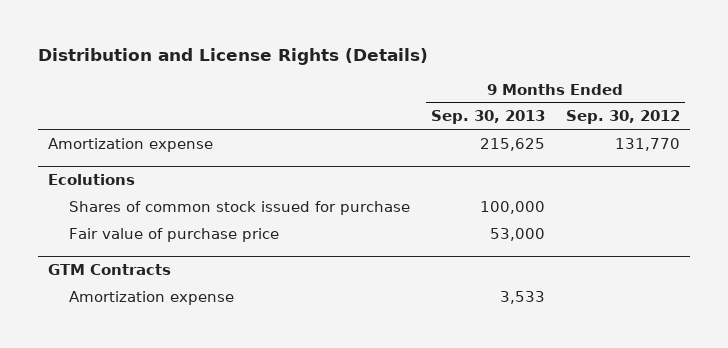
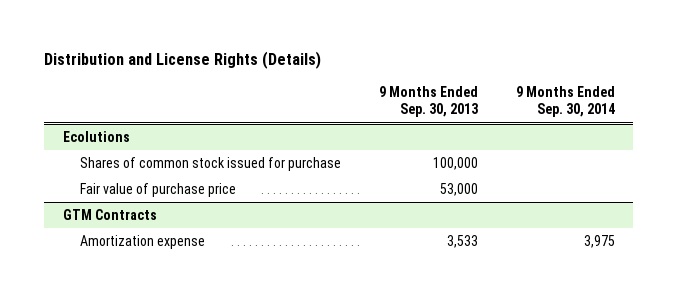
- | 9 Months Ended Sep. 30, 2013 | 9 Months Ended Sep. 30, 2012
+ | 9 Months Ended Sep. 30, 2013 | 9 Months Ended Sep. 30, 2014
- Amortization expense | 215,625 | 131,770

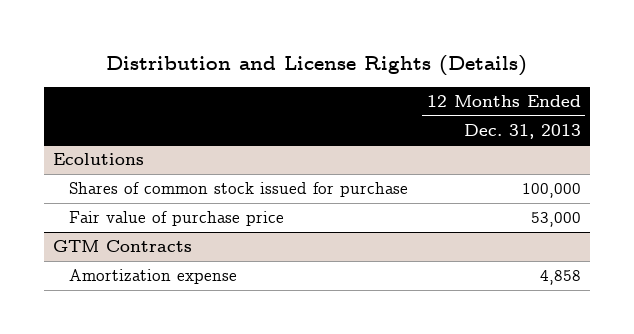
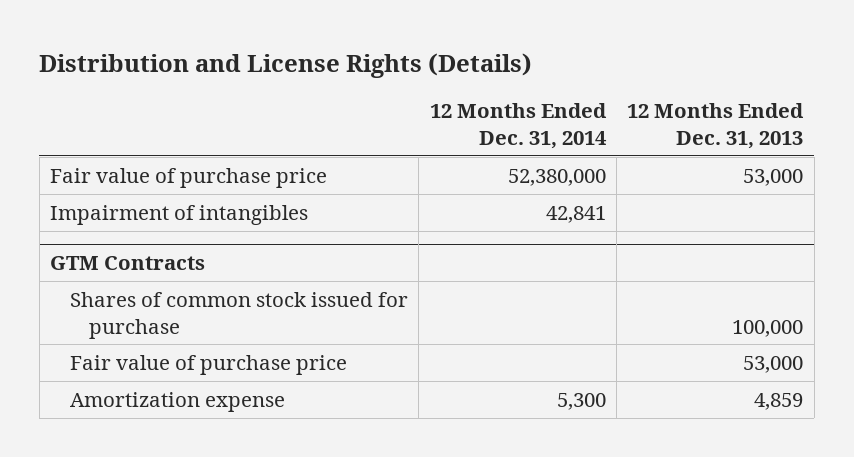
- | 12 Months Ended Dec. 31, 2013
+ | 12 Months Ended Dec. 31, 2014 | 12 Months Ended Dec. 31, 2013
- Ecolutions
- Shares of common stock issued for purchase | 100,000
+ Impairment of intangibles | 42,841 |
@ GTM Contracts
- Amortization expense | 4,858
+ Shares of common stock issued for purchase | | 100,000
+ Fair value of purchase price | | 53,000
+ Amortization expense | 5,300 | 4,859

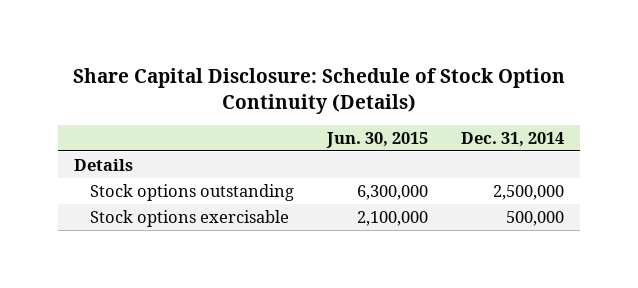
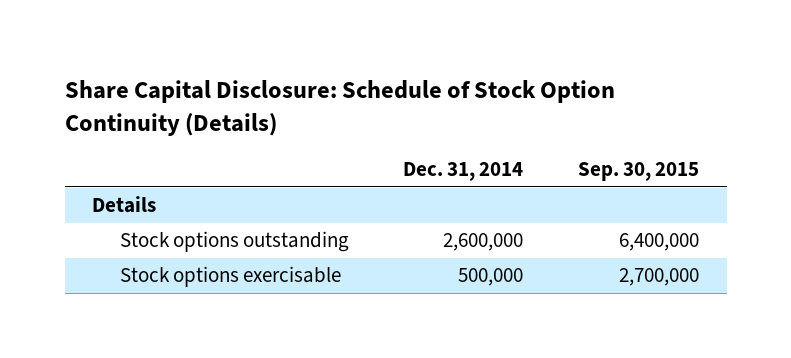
- | Jun. 30, 2015 | Dec. 31, 2014
+ | Dec. 31, 2014 | Sep. 30, 2015
- Stock options outstanding | 6,300,000 | 2,500,000
+ Stock options outstanding | 2,600,000 | 6,400,000

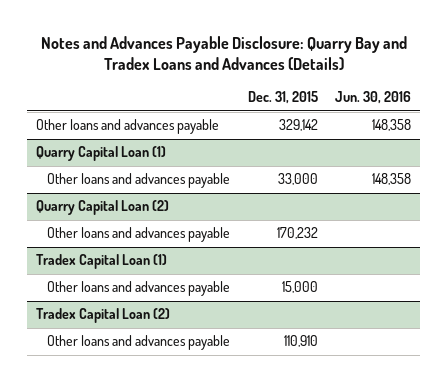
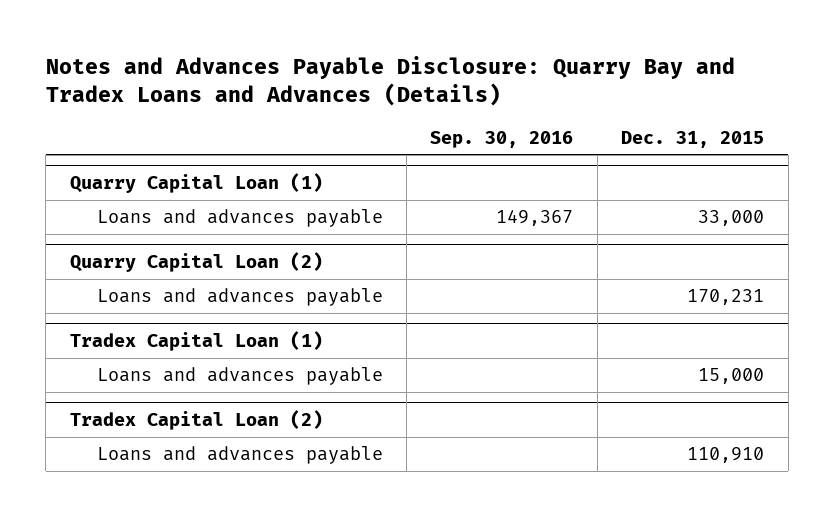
- | Dec. 31, 2015 | Jun. 30, 2016
+ | Sep. 30, 2016 | Dec. 31, 2015
- Other loans and advances payable | 329,142 | 148,358
@ Quarry Capital Loan (1)
- Other loans and advances payable | 33,000 | 148,358
+ Loans and advances payable | 149,367 | 33,000
@ Quarry Capital Loan (2)
- Other loans and advances payable | 170,232 |
+ Loans and advances payable | | 170,231
@ Tradex Capital Loan (1)
- Other loans and advances payable | 15,000 |
+ Loans and advances payable | | 15,000
@ Tradex Capital Loan (2)
- Other loans and advances payable | 110,910 |
+ Loans and advances payable | | 110,910

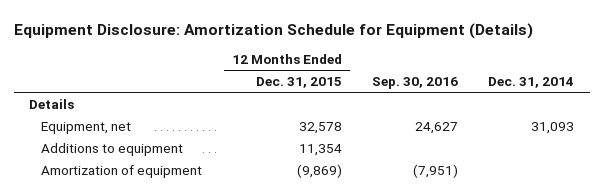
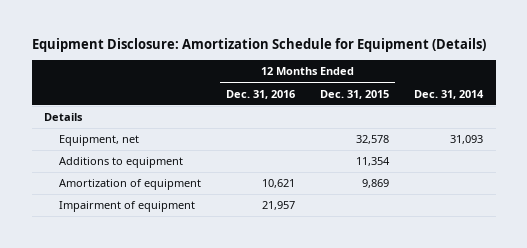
- | 12 Months Ended Dec. 31, 2015 | Sep. 30, 2016 | Dec. 31, 2014
+ | 12 Months Ended Dec. 31, 2016 | 12 Months Ended Dec. 31, 2015 | Dec. 31, 2014
- Amortization of equipment | (9,869) | (7,951) |
+ Amortization of equipment | 10,621 | 9,869 |
+ Impairment of equipment | 21,957 | |

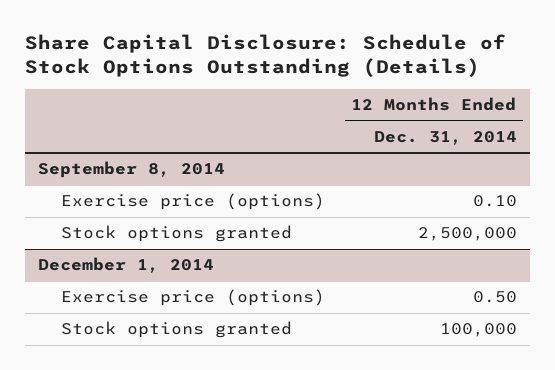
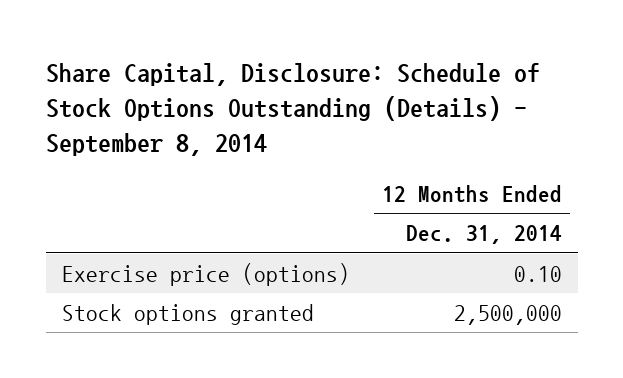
- Share Capital Disclosure: Schedule of Stock Options Outstanding (Details)
+ Share Capital, Disclosure: Schedule of Stock Options Outstanding (Details) - September 8, 2014
- September 8, 2014
- December 1, 2014
- Exercise price (options) | 0.50
- Stock options granted | 100,000

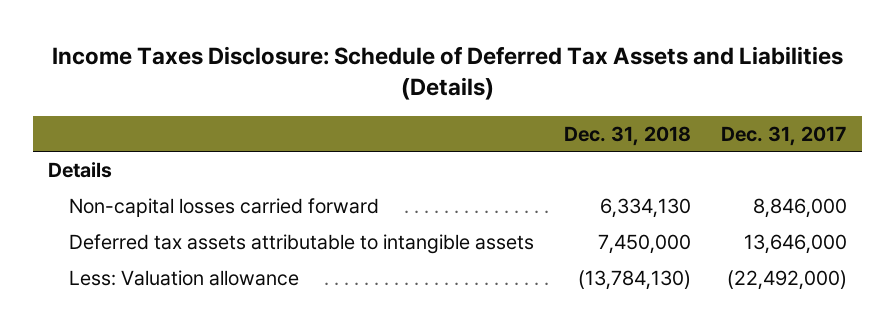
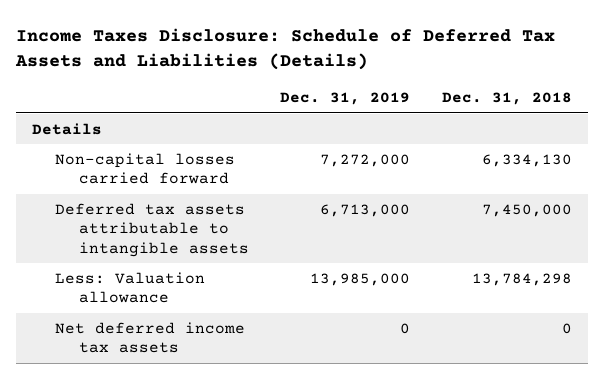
- | Dec. 31, 2018 | Dec. 31, 2017
+ | Dec. 31, 2019 | Dec. 31, 2018
- Less: Valuation allowance | (13,784,130) | (22,492,000)
+ Less: Valuation allowance | 13,985,000 | 13,784,298
+ Net deferred income tax assets | 0 | 0

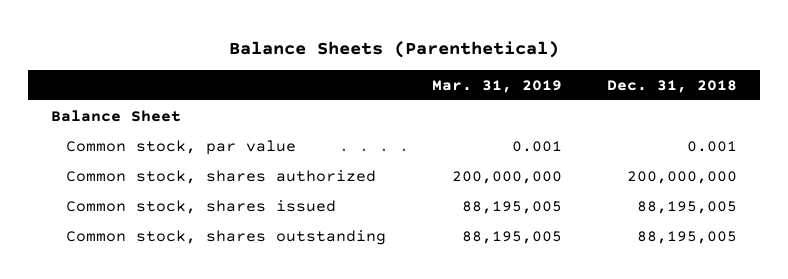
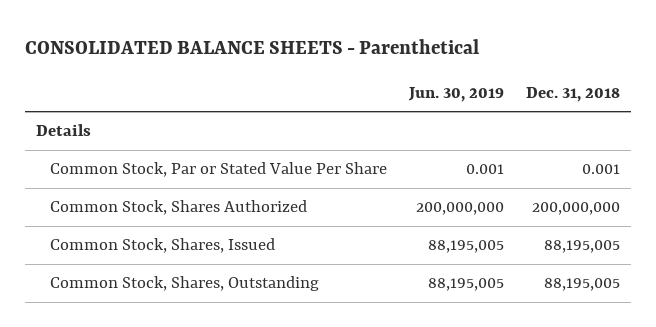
- Balance Sheets (Parenthetical)
+ CONSOLIDATED BALANCE SHEETS - Parenthetical
- | Mar. 31, 2019 | Dec. 31, 2018
+ | Jun. 30, 2019 | Dec. 31, 2018
- Balance Sheet
- Common stock, par value | 0.001 | 0.001
- Common stock, shares authorized | 200,000,000 | 200,000,000
- Common stock, shares issued | 88,195,005 | 88,195,005
- Common stock, shares outstanding | 88,195,005 | 88,195,005
+ Details
+ Common Stock, Par or Stated Value Per Share | 0.001 | 0.001
+ Common Stock, Shares Authorized | 200,000,000 | 200,000,000
+ Common Stock, Shares, Issued | 88,195,005 | 88,195,005
+ Common Stock, Shares, Outstanding | 88,195,005 | 88,195,005

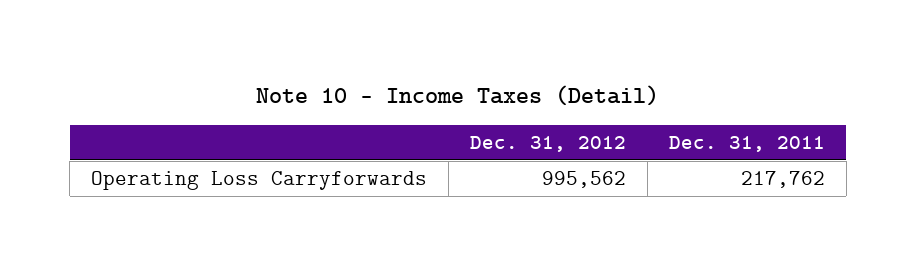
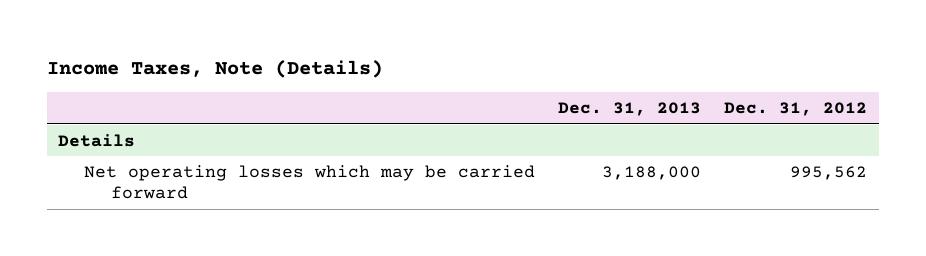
- Note 10 - Income Taxes (Detail)
+ Income Taxes, Note (Details)
- | Dec. 31, 2012 | Dec. 31, 2011
+ | Dec. 31, 2013 | Dec. 31, 2012
- Operating Loss Carryforwards | 995,562 | 217,762
+ Details
+ Net operating losses which may be carried forward | 3,188,000 | 995,562

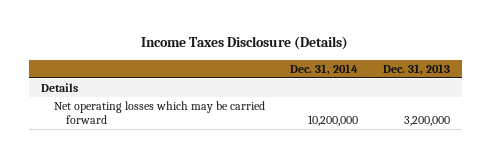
- Income Taxes, Note (Details)
+ Income Taxes Disclosure (Details)
- | Dec. 31, 2013 | Dec. 31, 2012
+ | Dec. 31, 2014 | Dec. 31, 2013
- Net operating losses which may be carried forward | 3,188,000 | 995,562
+ Net operating losses which may be carried forward | 10,200,000 | 3,200,000

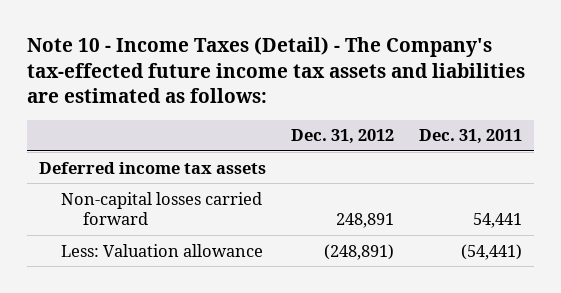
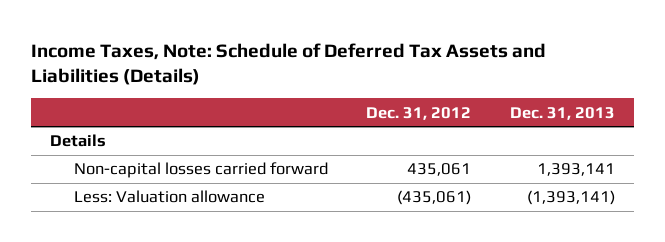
- Note 10 - Income Taxes (Detail) - The Company's tax-effected future income tax assets and liabilities are estimated as follows:
+ Income Taxes, Note: Schedule of Deferred Tax Assets and Liabilities (Details)
- | Dec. 31, 2012 | Dec. 31, 2011
+ | Dec. 31, 2012 | Dec. 31, 2013
- Deferred income tax assets
- Non-capital losses carried forward | 248,891 | 54,441
- Less: Valuation allowance | (248,891) | (54,441)
+ Details
+ Non-capital losses carried forward | 435,061 | 1,393,141
+ Less: Valuation allowance | (435,061) | (1,393,141)

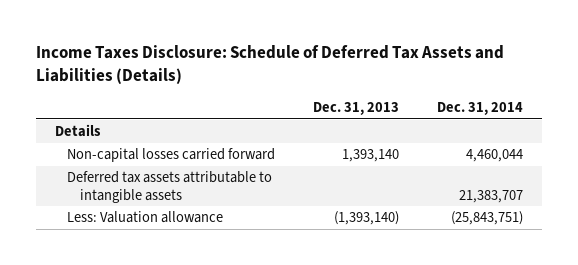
- Income Taxes, Note: Schedule of Deferred Tax Assets and Liabilities (Details)
+ Income Taxes Disclosure: Schedule of Deferred Tax Assets and Liabilities (Details)
- | Dec. 31, 2012 | Dec. 31, 2013
+ | Dec. 31, 2013 | Dec. 31, 2014
- Non-capital losses carried forward | 435,061 | 1,393,141
- Less: Valuation allowance | (435,061) | (1,393,141)
+ Non-capital losses carried forward | 1,393,140 | 4,460,044
+ Deferred tax assets attributable to intangible assets | | 21,383,707
+ Less: Valuation allowance | (1,393,140) | (25,843,751)

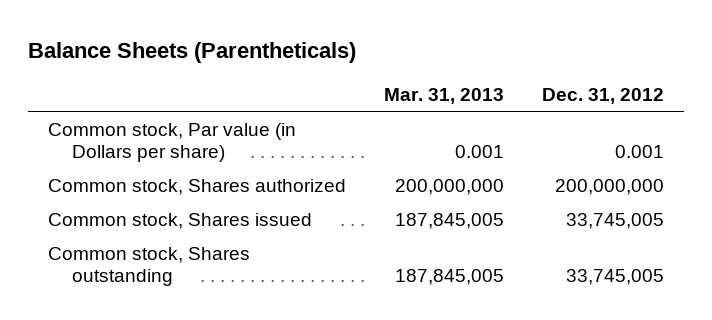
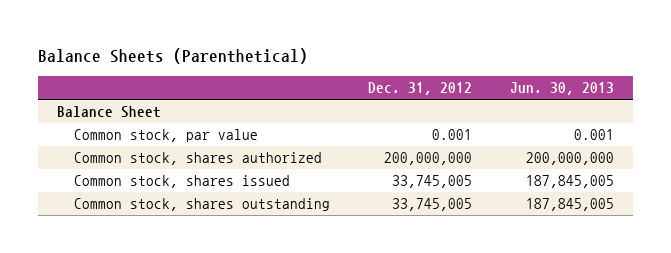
- Balance Sheets (Parentheticals)
+ Balance Sheets (Parenthetical)
- | Mar. 31, 2013 | Dec. 31, 2012
+ | Dec. 31, 2012 | Jun. 30, 2013
- Common stock, Par value (in Dollars per share) | 0.001 | 0.001
- Common stock, Shares authorized | 200,000,000 | 200,000,000
- Common stock, Shares issued | 187,845,005 | 33,745,005
- Common stock, Shares outstanding | 187,845,005 | 33,745,005
+ Balance Sheet
+ Common stock, par value | 0.001 | 0.001
+ Common stock, shares authorized | 200,000,000 | 200,000,000
+ Common stock, shares issued | 33,745,005 | 187,845,005
+ Common stock, shares outstanding | 33,745,005 | 187,845,005

